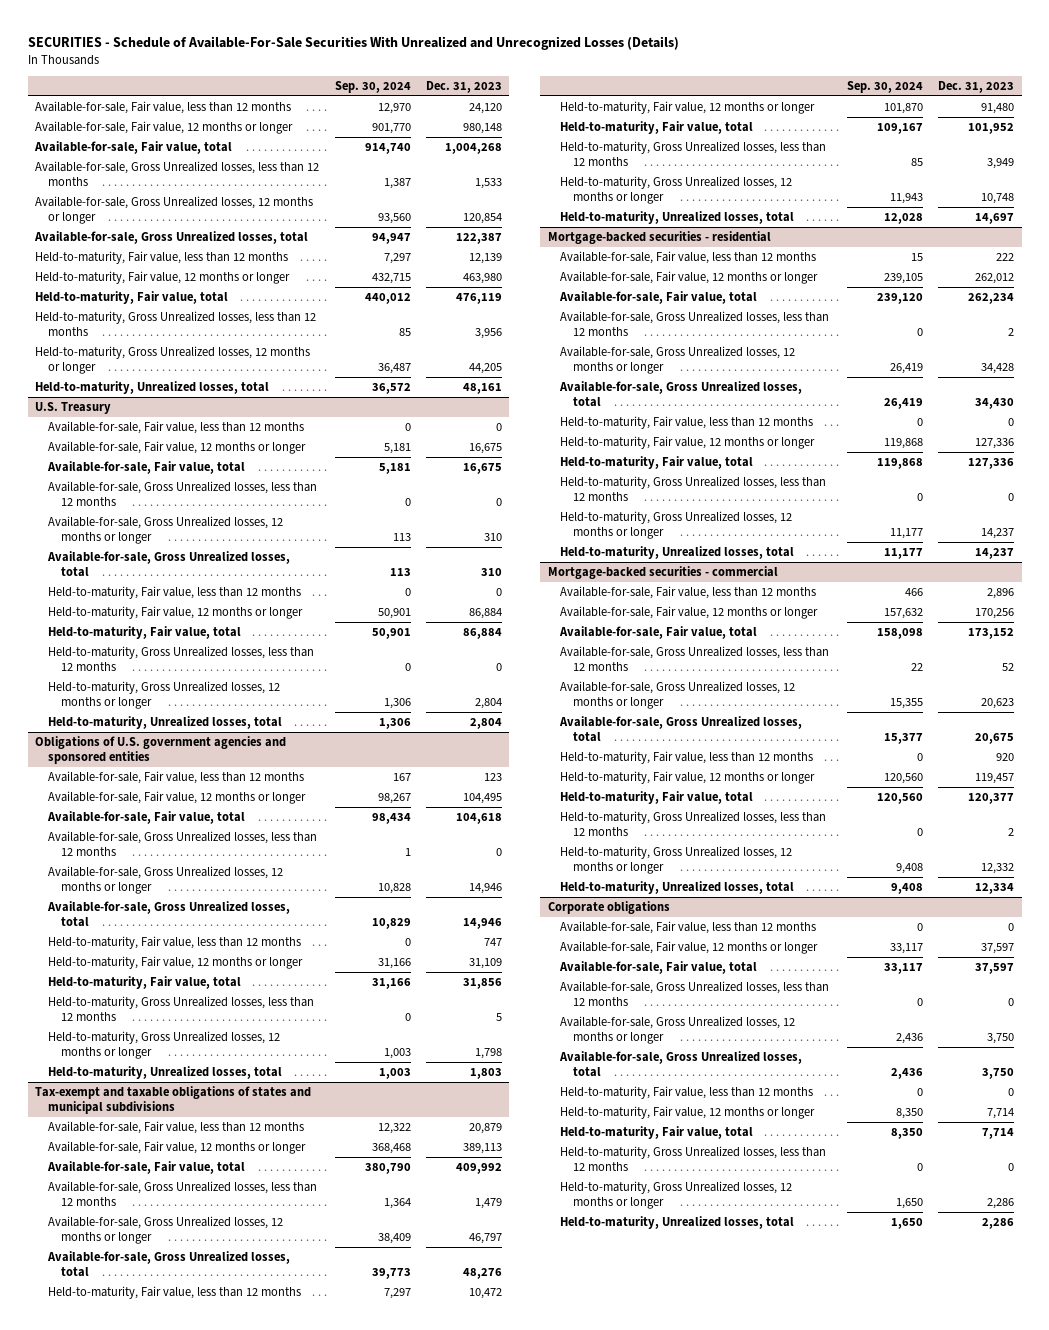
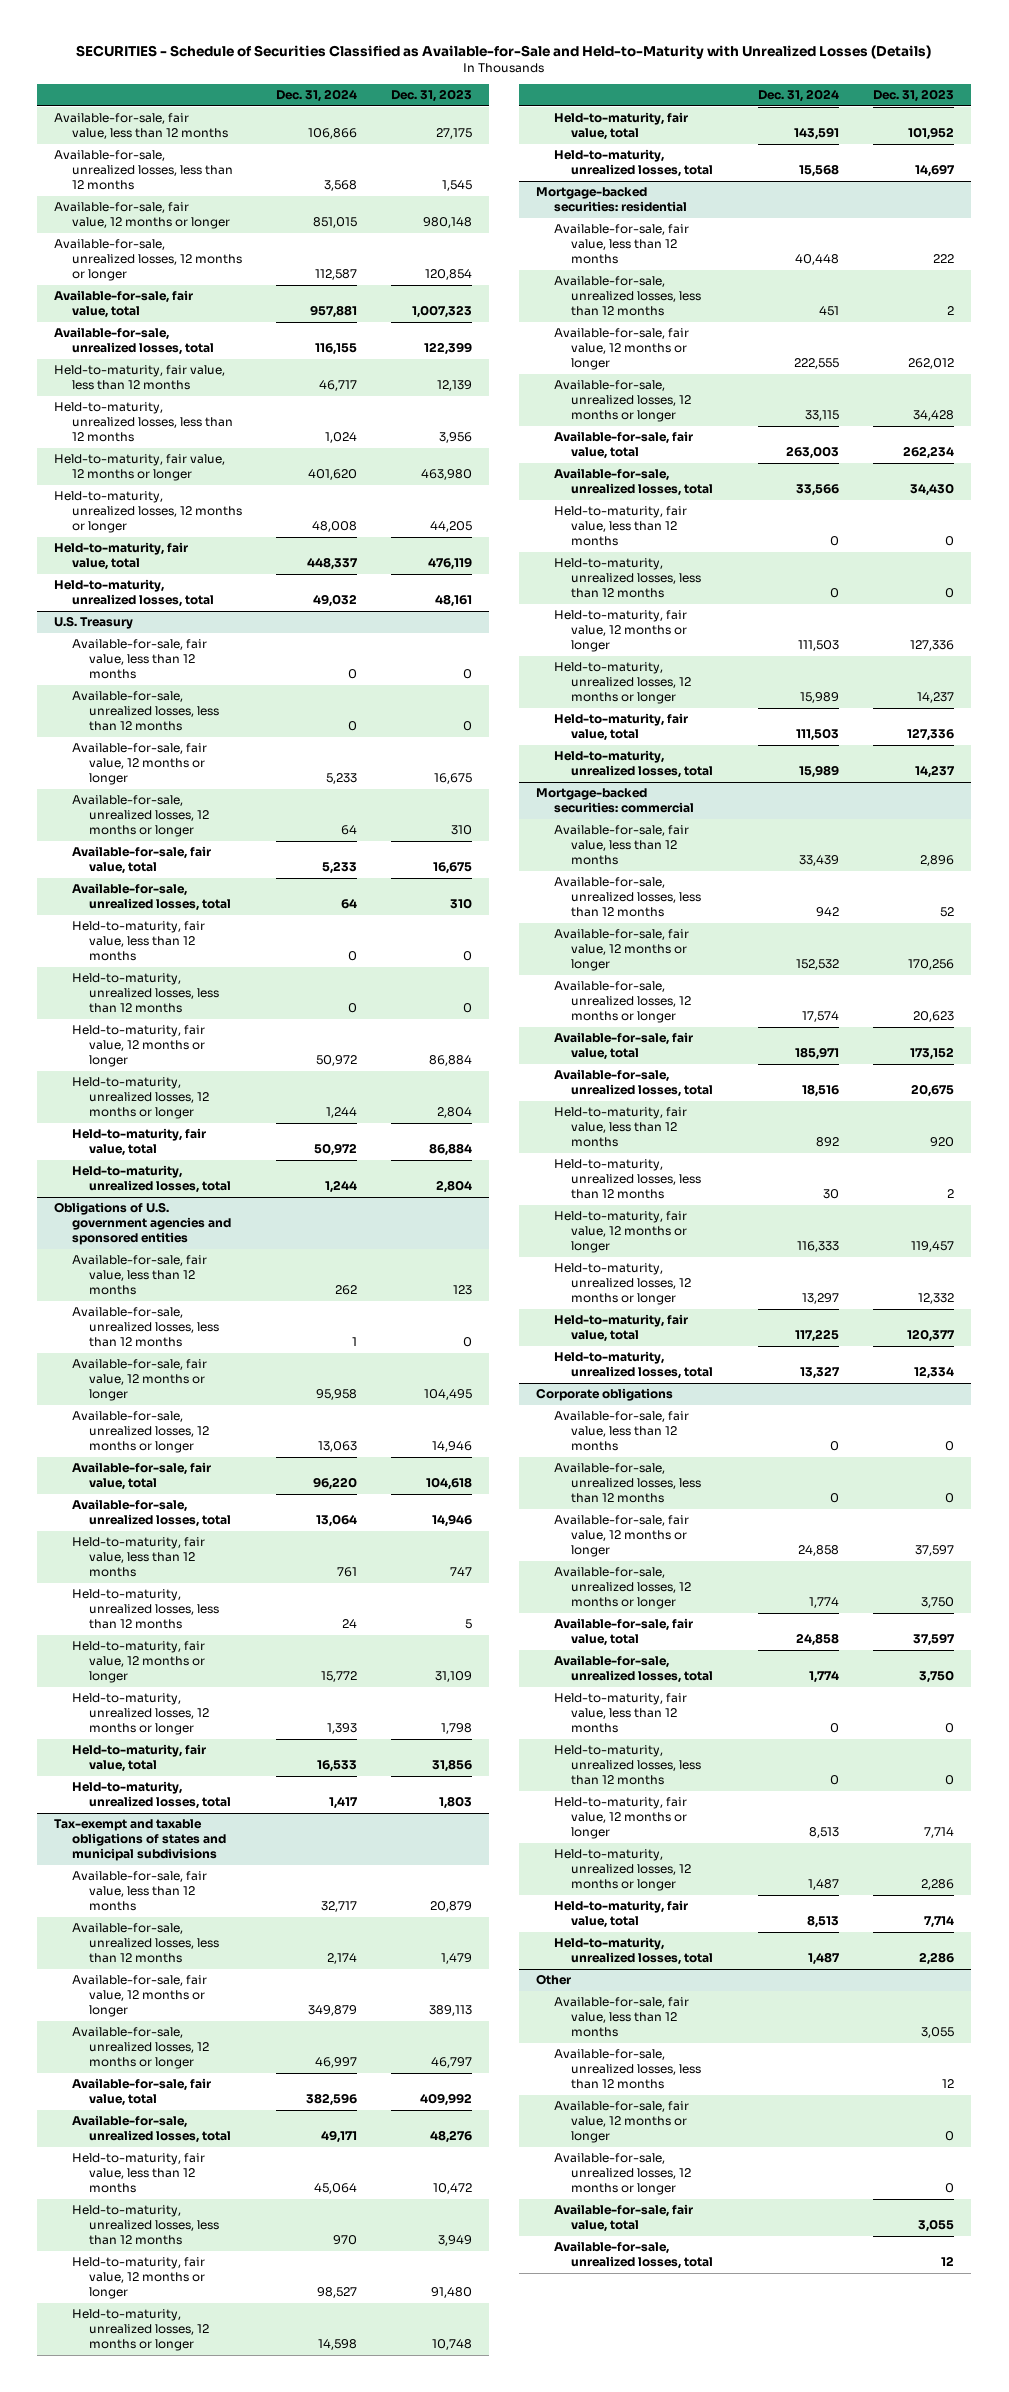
- SECURITIES - Schedule of Available-For-Sale Securities With Unrealized and Unrecognized Losses (Details)
+ SECURITIES - Schedule of Securities Classified as Available-for-Sale and Held-to-Maturity with Unrealized Losses (Details)
- | Sep. 30, 2024 | Dec. 31, 2023
+ | Dec. 31, 2024 | Dec. 31, 2023
- Available-for-sale, Fair value, less than 12 months | 12,970 | 24,120
- Available-for-sale, Fair value, 12 months or longer | 901,770 | 980,148
- Available-for-sale, Fair value, total | 914,740 | 1,004,268
- Available-for-sale, Gross Unrealized losses, less than 12 months | 1,387 | 1,533
- Available-for-sale, Gross Unrealized losses, 12 months or longer | 93,560 | 120,854
- Available-for-sale, Gross Unrealized losses, total | 94,947 | 122,387
- Held-to-maturity, Fair value, less than 12 months | 7,297 | 12,139
- Held-to-maturity, Fair value, 12 months or longer | 432,715 | 463,980
- Held-to-maturity, Fair value, total | 440,012 | 476,119
- Held-to-maturity, Gross Unrealized losses, less than 12 months | 85 | 3,956
- Held-to-maturity, Gross Unrealized losses, 12 months or longer | 36,487 | 44,205
- Held-to-maturity, Unrealized losses, total | 36,572 | 48,161
+ Available-for-sale, fair value, less than 12 months | 106,866 | 27,175
+ Available-for-sale, unrealized losses, less than 12 months | 3,568 | 1,545
+ Available-for-sale, fair value, 12 months or longer | 851,015 | 980,148
+ Available-for-sale, unrealized losses, 12 months or longer | 112,587 | 120,854
+ Available-for-sale, fair value, total | 957,881 | 1,007,323
+ Available-for-sale, unrealized losses, total | 116,155 | 122,399
+ Held-to-maturity, fair value, less than 12 months | 46,717 | 12,139
+ Held-to-maturity, unrealized losses, less than 12 months | 1,024 | 3,956
+ Held-to-maturity, fair value, 12 months or longer | 401,620 | 463,980
+ Held-to-maturity, unrealized losses, 12 months or longer | 48,008 | 44,205
+ Held-to-maturity, fair value, total | 448,337 | 476,119
+ Held-to-maturity, unrealized losses, total | 49,032 | 48,161
@ U.S. Treasury
- Available-for-sale, Fair value, less than 12 months | 0 | 0
- Available-for-sale, Fair value, 12 months or longer | 5,181 | 16,675
- Available-for-sale, Fair value, total | 5,181 | 16,675
- Available-for-sale, Gross Unrealized losses, less than 12 months | 0 | 0
- Available-for-sale, Gross Unrealized losses, 12 months or longer | 113 | 310
- Available-for-sale, Gross Unrealized losses, total | 113 | 310
- Held-to-maturity, Fair value, less than 12 months | 0 | 0
- Held-to-maturity, Fair value, 12 months or longer | 50,901 | 86,884
- Held-to-maturity, Fair value, total | 50,901 | 86,884
- Held-to-maturity, Gross Unrealized losses, less than 12 months | 0 | 0
- Held-to-maturity, Gross Unrealized losses, 12 months or longer | 1,306 | 2,804
- Held-to-maturity, Unrealized losses, total | 1,306 | 2,804
+ Available-for-sale, fair value, less than 12 months | 0 | 0
+ Available-for-sale, unrealized losses, less than 12 months | 0 | 0
+ Available-for-sale, fair value, 12 months or longer | 5,233 | 16,675
+ Available-for-sale, unrealized losses, 12 months or longer | 64 | 310
+ Available-for-sale, fair value, total | 5,233 | 16,675
+ Available-for-sale, unrealized losses, total | 64 | 310
+ Held-to-maturity, fair value, less than 12 months | 0 | 0
+ Held-to-maturity, unrealized losses, less than 12 months | 0 | 0
+ Held-to-maturity, fair value, 12 months or longer | 50,972 | 86,884
+ Held-to-maturity, unrealized losses, 12 months or longer | 1,244 | 2,804
+ Held-to-maturity, fair value, total | 50,972 | 86,884
+ Held-to-maturity, unrealized losses, total | 1,244 | 2,804
@ Obligations of U.S. government agencies and sponsored entities
- Available-for-sale, Fair value, less than 12 months | 167 | 123
- Available-for-sale, Fair value, 12 months or longer | 98,267 | 104,495
- Available-for-sale, Fair value, total | 98,434 | 104,618
- Available-for-sale, Gross Unrealized losses, less than 12 months | 1 | 0
- Available-for-sale, Gross Unrealized losses, 12 months or longer | 10,828 | 14,946
- Available-for-sale, Gross Unrealized losses, total | 10,829 | 14,946
- Held-to-maturity, Fair value, less than 12 months | 0 | 747
- Held-to-maturity, Fair value, 12 months or longer | 31,166 | 31,109
- Held-to-maturity, Fair value, total | 31,166 | 31,856
- Held-to-maturity, Gross Unrealized losses, less than 12 months | 0 | 5
- Held-to-maturity, Gross Unrealized losses, 12 months or longer | 1,003 | 1,798
- Held-to-maturity, Unrealized losses, total | 1,003 | 1,803
+ Available-for-sale, fair value, less than 12 months | 262 | 123
+ Available-for-sale, unrealized losses, less than 12 months | 1 | 0
+ Available-for-sale, fair value, 12 months or longer | 95,958 | 104,495
+ Available-for-sale, unrealized losses, 12 months or longer | 13,063 | 14,946
+ Available-for-sale, fair value, total | 96,220 | 104,618
+ Available-for-sale, unrealized losses, total | 13,064 | 14,946
+ Held-to-maturity, fair value, less than 12 months | 761 | 747
+ Held-to-maturity, unrealized losses, less than 12 months | 24 | 5
+ Held-to-maturity, fair value, 12 months or longer | 15,772 | 31,109
+ Held-to-maturity, unrealized losses, 12 months or longer | 1,393 | 1,798
+ Held-to-maturity, fair value, total | 16,533 | 31,856
+ Held-to-maturity, unrealized losses, total | 1,417 | 1,803
@ Tax-exempt and taxable obligations of states and municipal subdivisions
- Available-for-sale, Fair value, less than 12 months | 12,322 | 20,879
- Available-for-sale, Fair value, 12 months or longer | 368,468 | 389,113
- Available-for-sale, Fair value, total | 380,790 | 409,992
- Available-for-sale, Gross Unrealized losses, less than 12 months | 1,364 | 1,479
- Available-for-sale, Gross Unrealized losses, 12 months or longer | 38,409 | 46,797
- Available-for-sale, Gross Unrealized losses, total | 39,773 | 48,276
- Held-to-maturity, Fair value, less than 12 months | 7,297 | 10,472
- Held-to-maturity, Fair value, 12 months or longer | 101,870 | 91,480
- Held-to-maturity, Fair value, total | 109,167 | 101,952
- Held-to-maturity, Gross Unrealized losses, less than 12 months | 85 | 3,949
- Held-to-maturity, Gross Unrealized losses, 12 months or longer | 11,943 | 10,748
- Held-to-maturity, Unrealized losses, total | 12,028 | 14,697
- Mortgage-backed securities - residential
- Available-for-sale, Fair value, less than 12 months | 15 | 222
- Available-for-sale, Fair value, 12 months or longer | 239,105 | 262,012
- Available-for-sale, Fair value, total | 239,120 | 262,234
- Available-for-sale, Gross Unrealized losses, less than 12 months | 0 | 2
- Available-for-sale, Gross Unrealized losses, 12 months or longer | 26,419 | 34,428
- Available-for-sale, Gross Unrealized losses, total | 26,419 | 34,430
- Held-to-maturity, Fair value, less than 12 months | 0 | 0
- Held-to-maturity, Fair value, 12 months or longer | 119,868 | 127,336
- Held-to-maturity, Fair value, total | 119,868 | 127,336
- Held-to-maturity, Gross Unrealized losses, less than 12 months | 0 | 0
- Held-to-maturity, Gross Unrealized losses, 12 months or longer | 11,177 | 14,237
- Held-to-maturity, Unrealized losses, total | 11,177 | 14,237
- Mortgage-backed securities - commercial
- Available-for-sale, Fair value, less than 12 months | 466 | 2,896
- Available-for-sale, Fair value, 12 months or longer | 157,632 | 170,256
- Available-for-sale, Fair value, total | 158,098 | 173,152
- Available-for-sale, Gross Unrealized losses, less than 12 months | 22 | 52
- Available-for-sale, Gross Unrealized losses, 12 months or longer | 15,355 | 20,623
- Available-for-sale, Gross Unrealized losses, total | 15,377 | 20,675
- Held-to-maturity, Fair value, less than 12 months | 0 | 920
- Held-to-maturity, Fair value, 12 months or longer | 120,560 | 119,457
- Held-to-maturity, Fair value, total | 120,560 | 120,377
- Held-to-maturity, Gross Unrealized losses, less than 12 months | 0 | 2
- Held-to-maturity, Gross Unrealized losses, 12 months or longer | 9,408 | 12,332
- Held-to-maturity, Unrealized losses, total | 9,408 | 12,334
@ Tax-exempt and taxable obligations of states and municipal subdivisions
+ Available-for-sale, fair value, less than 12 months | 32,717 | 20,879
+ Available-for-sale, unrealized losses, less than 12 months | 2,174 | 1,479
+ Available-for-sale, fair value, 12 months or longer | 349,879 | 389,113
+ Available-for-sale, unrealized losses, 12 months or longer | 46,997 | 46,797
+ Available-for-sale, fair value, total | 382,596 | 409,992
+ Available-for-sale, unrealized losses, total | 49,171 | 48,276
+ Held-to-maturity, fair value, less than 12 months | 45,064 | 10,472
+ Held-to-maturity, unrealized losses, less than 12 months | 970 | 3,949
+ Held-to-maturity, fair value, 12 months or longer | 98,527 | 91,480
+ Held-to-maturity, unrealized losses, 12 months or longer | 14,598 | 10,748
+ Held-to-maturity, fair value, total | 143,591 | 101,952
+ Held-to-maturity, unrealized losses, total | 15,568 | 14,697
+ Mortgage-backed securities: residential
+ Available-for-sale, fair value, less than 12 months | 40,448 | 222
+ Available-for-sale, unrealized losses, less than 12 months | 451 | 2
+ Available-for-sale, fair value, 12 months or longer | 222,555 | 262,012
+ Available-for-sale, unrealized losses, 12 months or longer | 33,115 | 34,428
+ Available-for-sale, fair value, total | 263,003 | 262,234
+ Available-for-sale, unrealized losses, total | 33,566 | 34,430
+ Held-to-maturity, fair value, less than 12 months | 0 | 0
+ Held-to-maturity, unrealized losses, less than 12 months | 0 | 0
+ Held-to-maturity, fair value, 12 months or longer | 111,503 | 127,336
+ Held-to-maturity, unrealized losses, 12 months or longer | 15,989 | 14,237
+ Held-to-maturity, fair value, total | 111,503 | 127,336
+ Held-to-maturity, unrealized losses, total | 15,989 | 14,237
+ Mortgage-backed securities: commercial
+ Available-for-sale, fair value, less than 12 months | 33,439 | 2,896
+ Available-for-sale, unrealized losses, less than 12 months | 942 | 52
+ Available-for-sale, fair value, 12 months or longer | 152,532 | 170,256
+ Available-for-sale, unrealized losses, 12 months or longer | 17,574 | 20,623
+ Available-for-sale, fair value, total | 185,971 | 173,152
+ Available-for-sale, unrealized losses, total | 18,516 | 20,675
+ Held-to-maturity, fair value, less than 12 months | 892 | 920
+ Held-to-maturity, unrealized losses, less than 12 months | 30 | 2
+ Held-to-maturity, fair value, 12 months or longer | 116,333 | 119,457
+ Held-to-maturity, unrealized losses, 12 months or longer | 13,297 | 12,332
+ Held-to-maturity, fair value, total | 117,225 | 120,377
+ Held-to-maturity, unrealized losses, total | 13,327 | 12,334
@ Corporate obligations
- Available-for-sale, Fair value, less than 12 months | 0 | 0
- Available-for-sale, Fair value, 12 months or longer | 33,117 | 37,597
- Available-for-sale, Fair value, total | 33,117 | 37,597
- Available-for-sale, Gross Unrealized losses, less than 12 months | 0 | 0
- Available-for-sale, Gross Unrealized losses, 12 months or longer | 2,436 | 3,750
- Available-for-sale, Gross Unrealized losses, total | 2,436 | 3,750
- Held-to-maturity, Fair value, less than 12 months | 0 | 0
- Held-to-maturity, Fair value, 12 months or longer | 8,350 | 7,714
- Held-to-maturity, Fair value, total | 8,350 | 7,714
- Held-to-maturity, Gross Unrealized losses, less than 12 months | 0 | 0
- Held-to-maturity, Gross Unrealized losses, 12 months or longer | 1,650 | 2,286
- Held-to-maturity, Unrealized losses, total | 1,650 | 2,286
+ Available-for-sale, fair value, less than 12 months | 0 | 0
+ Available-for-sale, unrealized losses, less than 12 months | 0 | 0
+ Available-for-sale, fair value, 12 months or longer | 24,858 | 37,597
+ Available-for-sale, unrealized losses, 12 months or longer | 1,774 | 3,750
+ Available-for-sale, fair value, total | 24,858 | 37,597
+ Available-for-sale, unrealized losses, total | 1,774 | 3,750
+ Held-to-maturity, fair value, less than 12 months | 0 | 0
+ Held-to-maturity, unrealized losses, less than 12 months | 0 | 0
+ Held-to-maturity, fair value, 12 months or longer | 8,513 | 7,714
+ Held-to-maturity, unrealized losses, 12 months or longer | 1,487 | 2,286
+ Held-to-maturity, fair value, total | 8,513 | 7,714
+ Held-to-maturity, unrealized losses, total | 1,487 | 2,286
+ Other
+ Available-for-sale, fair value, less than 12 months | | 3,055
+ Available-for-sale, unrealized losses, less than 12 months | | 12
+ Available-for-sale, fair value, 12 months or longer | | 0
+ Available-for-sale, unrealized losses, 12 months or longer | | 0
+ Available-for-sale, fair value, total | | 3,055
+ Available-for-sale, unrealized losses, total | | 12

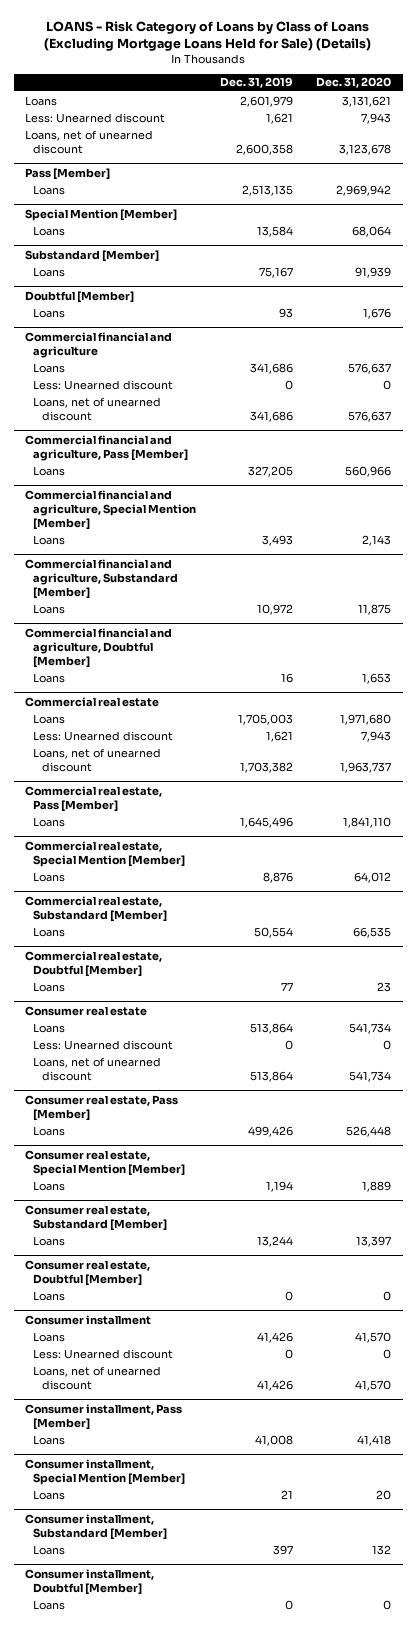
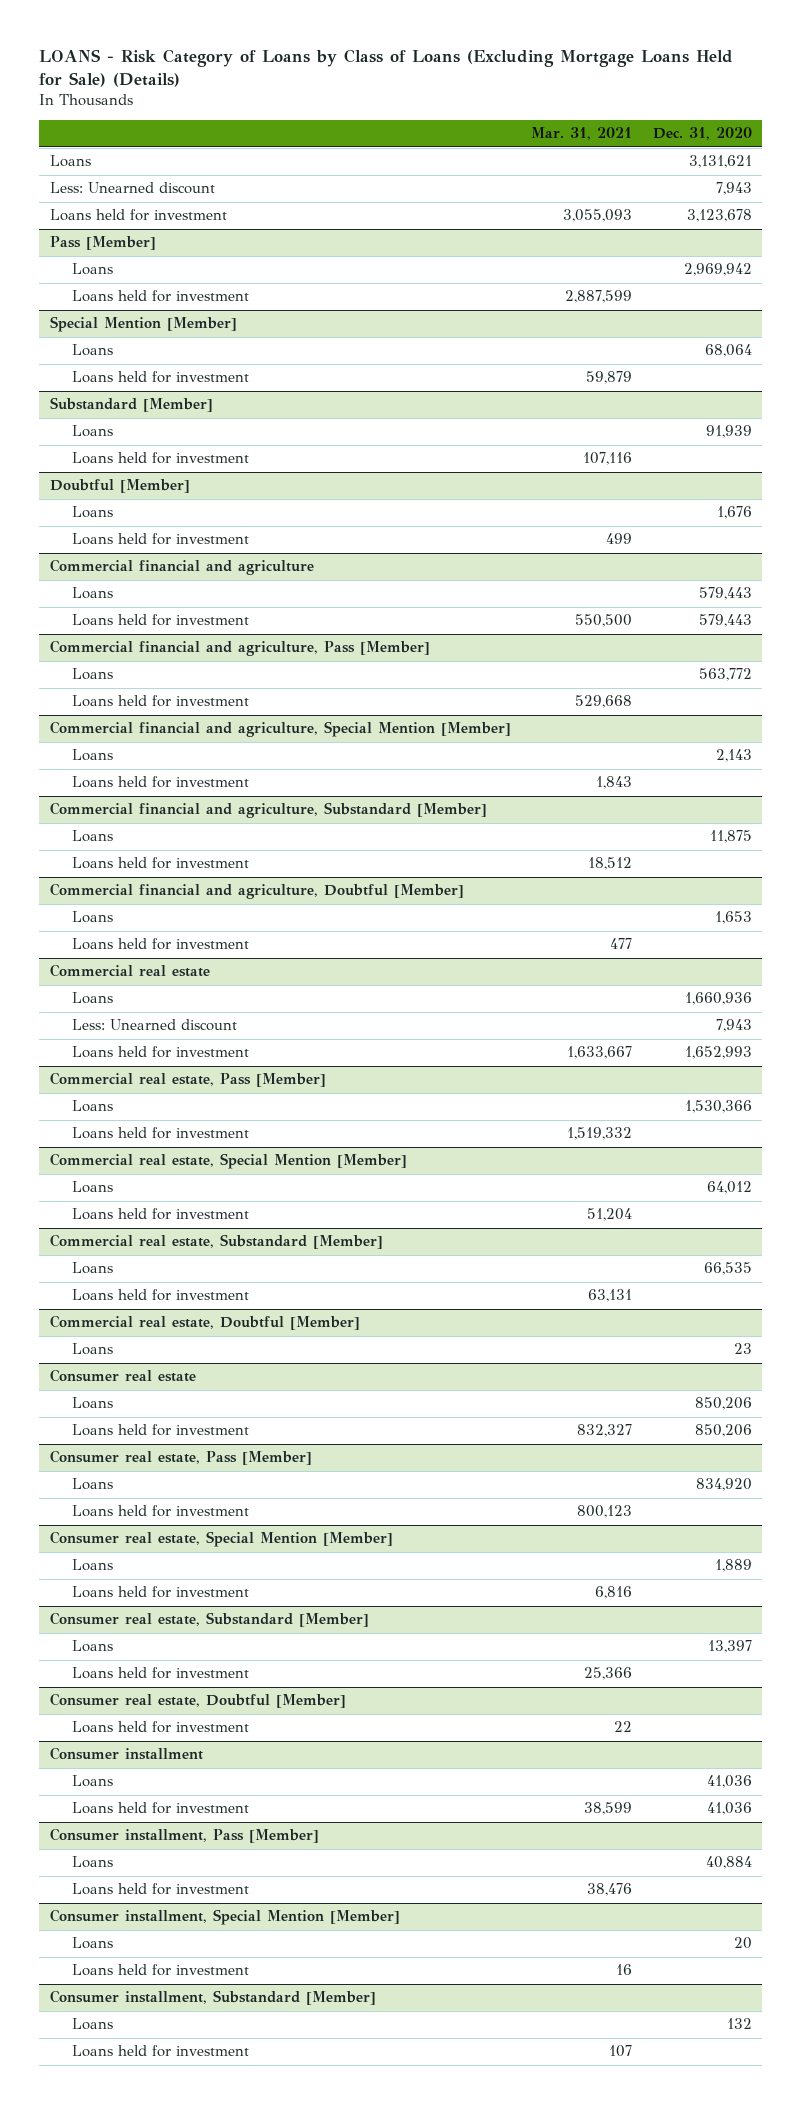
- | Dec. 31, 2019 | Dec. 31, 2020
+ | Mar. 31, 2021 | Dec. 31, 2020
- Loans, net of unearned discount | 2,600,358 | 3,123,678
+ Loans held for investment | 3,055,093 | 3,123,678
@ Pass [Member]
+ Loans held for investment | 2,887,599 |
@ Special Mention [Member]
+ Loans held for investment | 59,879 |
@ Substandard [Member]
+ Loans held for investment | 107,116 |
@ Doubtful [Member]
+ Loans held for investment | 499 |
@ Commercial financial and agriculture
- Loans | 341,686 | 576,637
- Less: Unearned discount | 0 | 0
- Loans, net of unearned discount | 341,686 | 576,637
+ Loans | | 579,443
+ Loans held for investment | 550,500 | 579,443
@ Commercial financial and agriculture, Pass [Member]
- Loans | 327,205 | 560,966
+ Loans | | 563,772
+ Loans held for investment | 529,668 |
@ Commercial financial and agriculture, Special Mention [Member]
+ Loans held for investment | 1,843 |
@ Commercial financial and agriculture, Substandard [Member]
+ Loans held for investment | 18,512 |
@ Commercial financial and agriculture, Doubtful [Member]
+ Loans held for investment | 477 |
@ Commercial real estate
- Loans | 1,705,003 | 1,971,680
+ Loans | | 1,660,936
- Loans, net of unearned discount | 1,703,382 | 1,963,737
+ Loans held for investment | 1,633,667 | 1,652,993
@ Commercial real estate, Pass [Member]
- Loans | 1,645,496 | 1,841,110
+ Loans | | 1,530,366
+ Loans held for investment | 1,519,332 |
@ Commercial real estate, Special Mention [Member]
+ Loans held for investment | 51,204 |
@ Commercial real estate, Substandard [Member]
+ Loans held for investment | 63,131 |
@ Consumer real estate
- Loans | 513,864 | 541,734
- Less: Unearned discount | 0 | 0
- Loans, net of unearned discount | 513,864 | 541,734
+ Loans | | 850,206
+ Loans held for investment | 832,327 | 850,206
@ Consumer real estate, Pass [Member]
- Loans | 499,426 | 526,448
+ Loans | | 834,920
+ Loans held for investment | 800,123 |
@ Consumer real estate, Special Mention [Member]
+ Loans held for investment | 6,816 |
@ Consumer real estate, Substandard [Member]
+ Loans held for investment | 25,366 |
@ Consumer real estate, Doubtful [Member]
- Loans | 0 | 0
+ Loans held for investment | 22 |
@ Consumer installment
- Loans | 41,426 | 41,570
- Less: Unearned discount | 0 | 0
- Loans, net of unearned discount | 41,426 | 41,570
+ Loans | | 41,036
+ Loans held for investment | 38,599 | 41,036
@ Consumer installment, Pass [Member]
- Loans | 41,008 | 41,418
+ Loans | | 40,884
+ Loans held for investment | 38,476 |
@ Consumer installment, Special Mention [Member]
+ Loans held for investment | 16 |
- Consumer installment, Doubtful [Member]
- Loans | 0 | 0
@ Consumer installment, Substandard [Member]
+ Loans held for investment | 107 |

